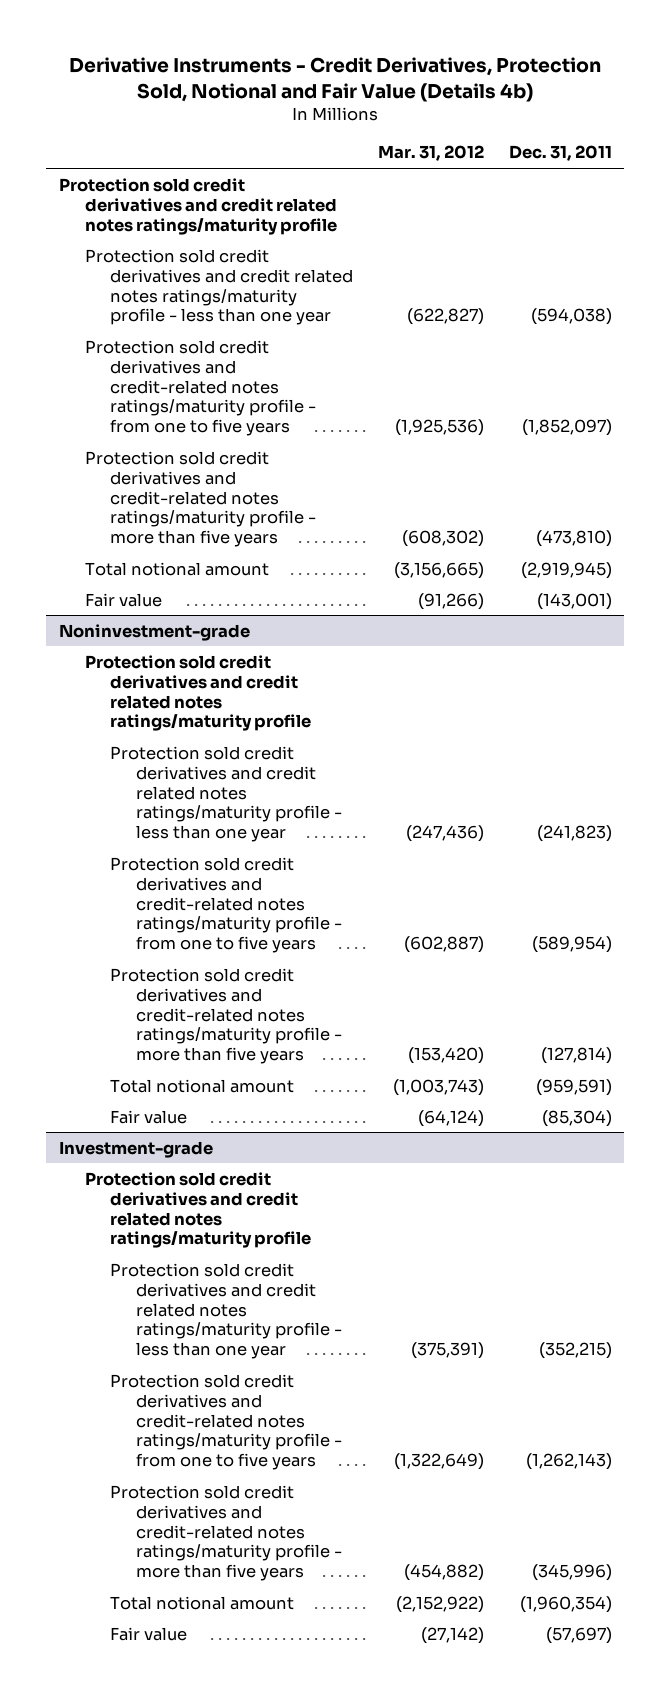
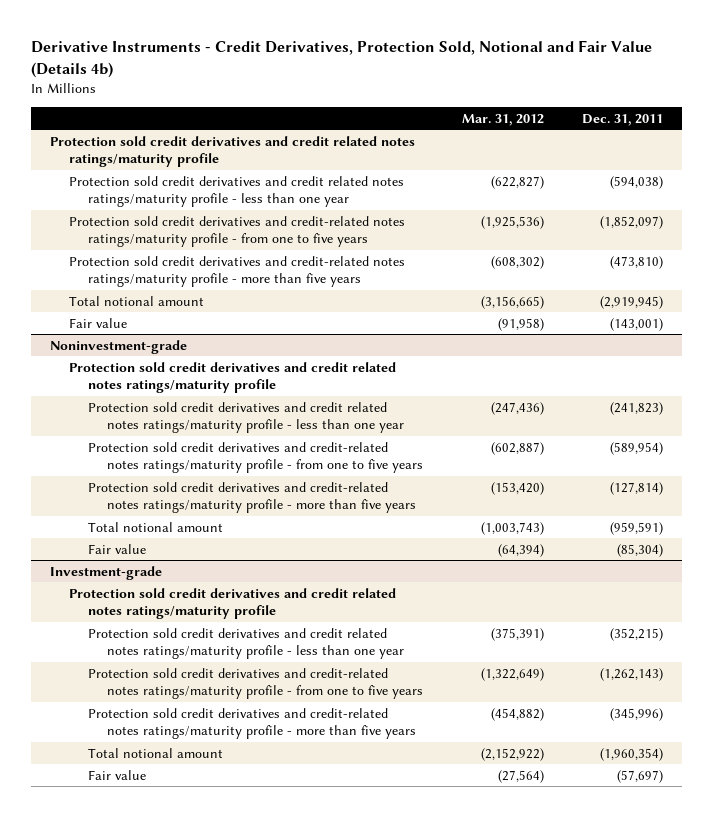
- Fair value | (91,266) | (143,001)
+ Fair value | (91,958) | (143,001)
@ Noninvestment-grade
- Fair value | (64,124) | (85,304)
+ Fair value | (64,394) | (85,304)
@ Investment-grade
- Fair value | (27,142) | (57,697)
+ Fair value | (27,564) | (57,697)

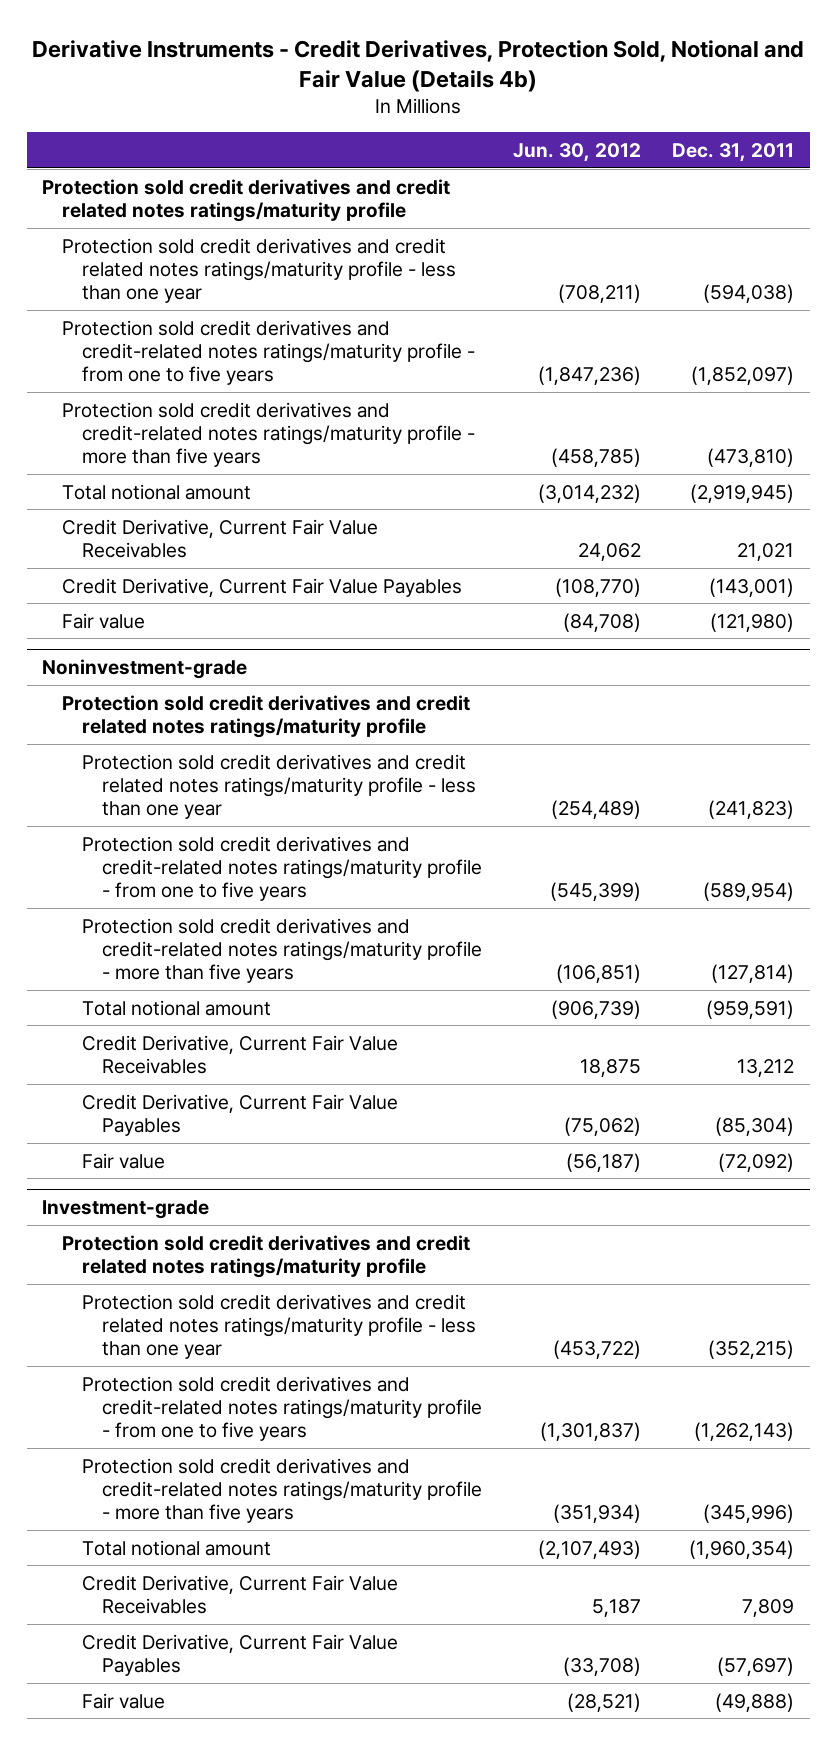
- | Mar. 31, 2012 | Dec. 31, 2011
+ | Jun. 30, 2012 | Dec. 31, 2011
- Fair value | (91,958) | (143,001)
+ Credit Derivative, Current Fair Value Receivables | 24,062 | 21,021
+ Credit Derivative, Current Fair Value Payables | (108,770) | (143,001)
+ Fair value | (84,708) | (121,980)
@ Noninvestment-grade
- Fair value | (64,394) | (85,304)
+ Credit Derivative, Current Fair Value Receivables | 18,875 | 13,212
+ Credit Derivative, Current Fair Value Payables | (75,062) | (85,304)
+ Fair value | (56,187) | (72,092)
@ Investment-grade
- Fair value | (27,564) | (57,697)
+ Credit Derivative, Current Fair Value Receivables | 5,187 | 7,809
+ Credit Derivative, Current Fair Value Payables | (33,708) | (57,697)
+ Fair value | (28,521) | (49,888)

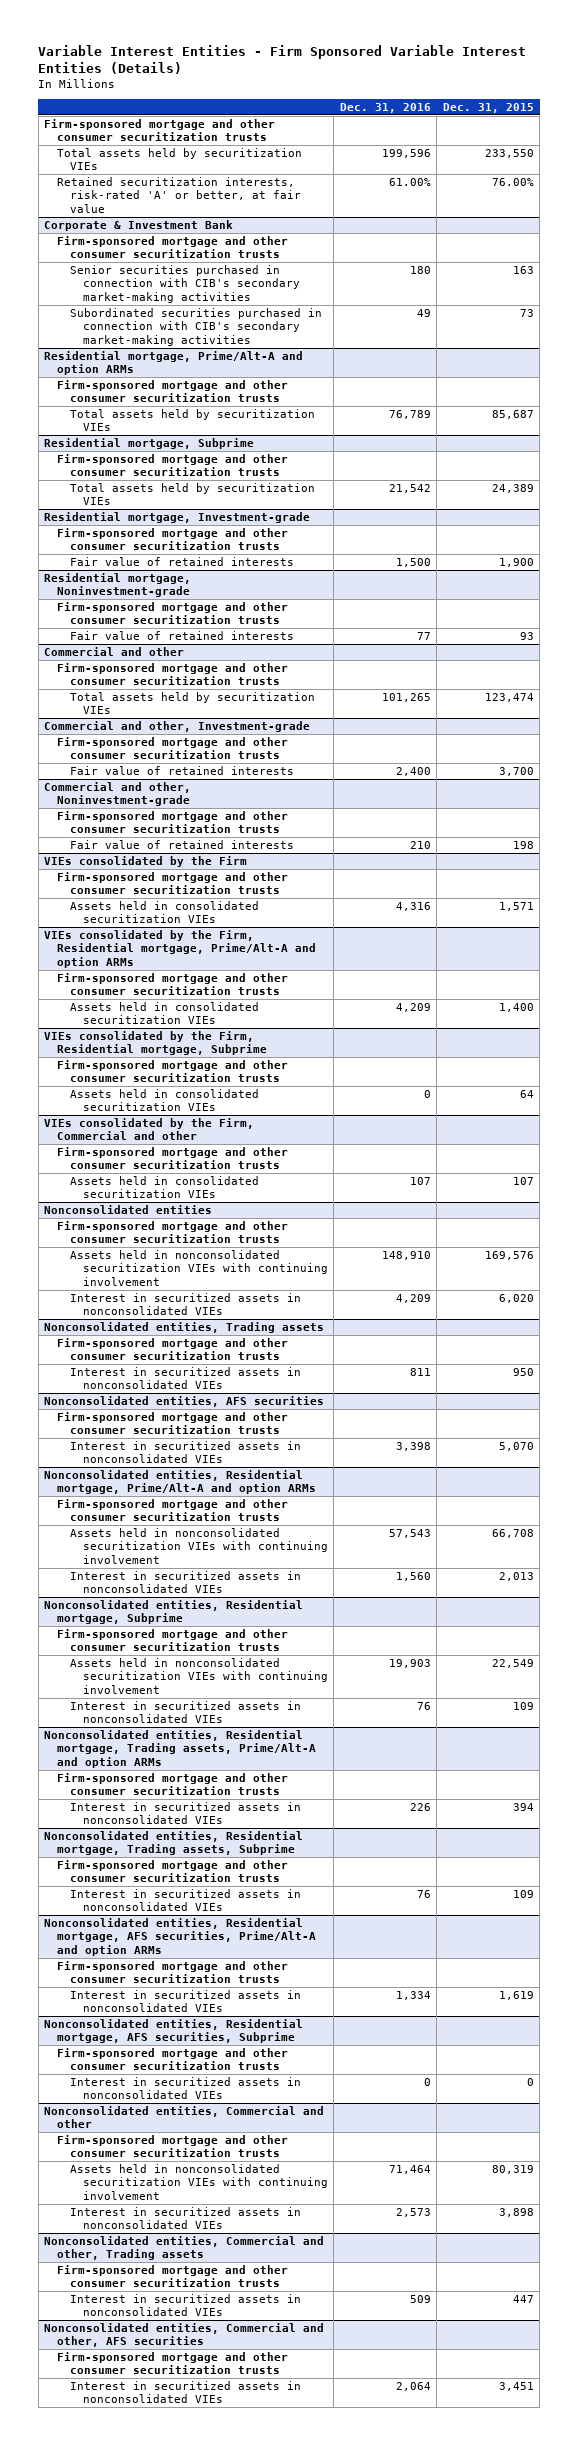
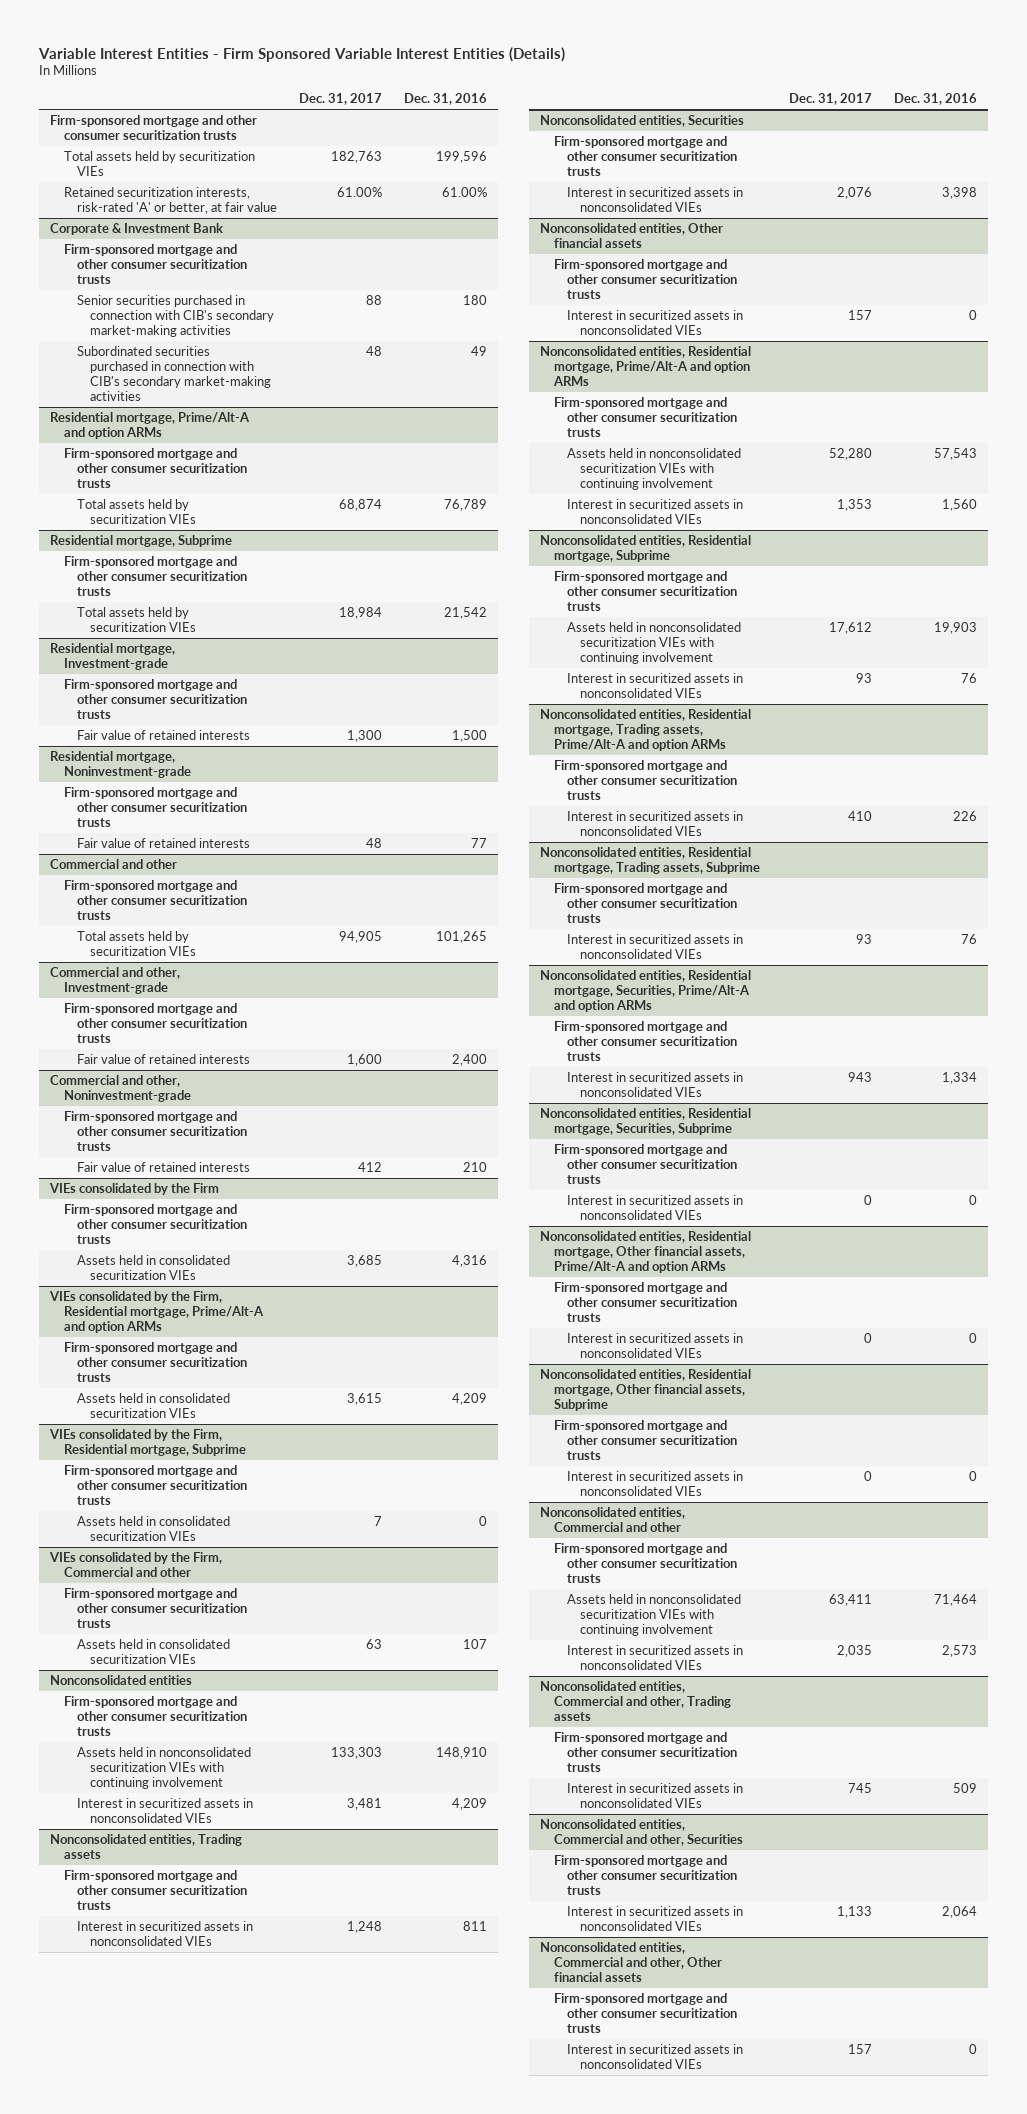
- | Dec. 31, 2016 | Dec. 31, 2015
+ | Dec. 31, 2017 | Dec. 31, 2016
- Nonconsolidated entities, AFS securities
+ Nonconsolidated entities, Securities
+ Nonconsolidated entities, Other financial assets
+ Firm-sponsored mortgage and other consumer securitization trusts
+ Interest in securitized assets in nonconsolidated VIEs | 157 | 0
- Nonconsolidated entities, Residential mortgage, AFS securities, Prime/Alt-A and option ARMs
+ Nonconsolidated entities, Residential mortgage, Securities, Prime/Alt-A and option ARMs
- Nonconsolidated entities, Residential mortgage, AFS securities, Subprime
+ Nonconsolidated entities, Residential mortgage, Securities, Subprime
+ Nonconsolidated entities, Residential mortgage, Other financial assets, Prime/Alt-A and option ARMs
+ Firm-sponsored mortgage and other consumer securitization trusts
+ Interest in securitized assets in nonconsolidated VIEs | 0 | 0
+ Nonconsolidated entities, Residential mortgage, Other financial assets, Subprime
+ Firm-sponsored mortgage and other consumer securitization trusts
+ Interest in securitized assets in nonconsolidated VIEs | 0 | 0
- Nonconsolidated entities, Commercial and other, AFS securities
+ Nonconsolidated entities, Commercial and other, Securities
+ Nonconsolidated entities, Commercial and other, Other financial assets
+ Firm-sponsored mortgage and other consumer securitization trusts
+ Interest in securitized assets in nonconsolidated VIEs | 157 | 0

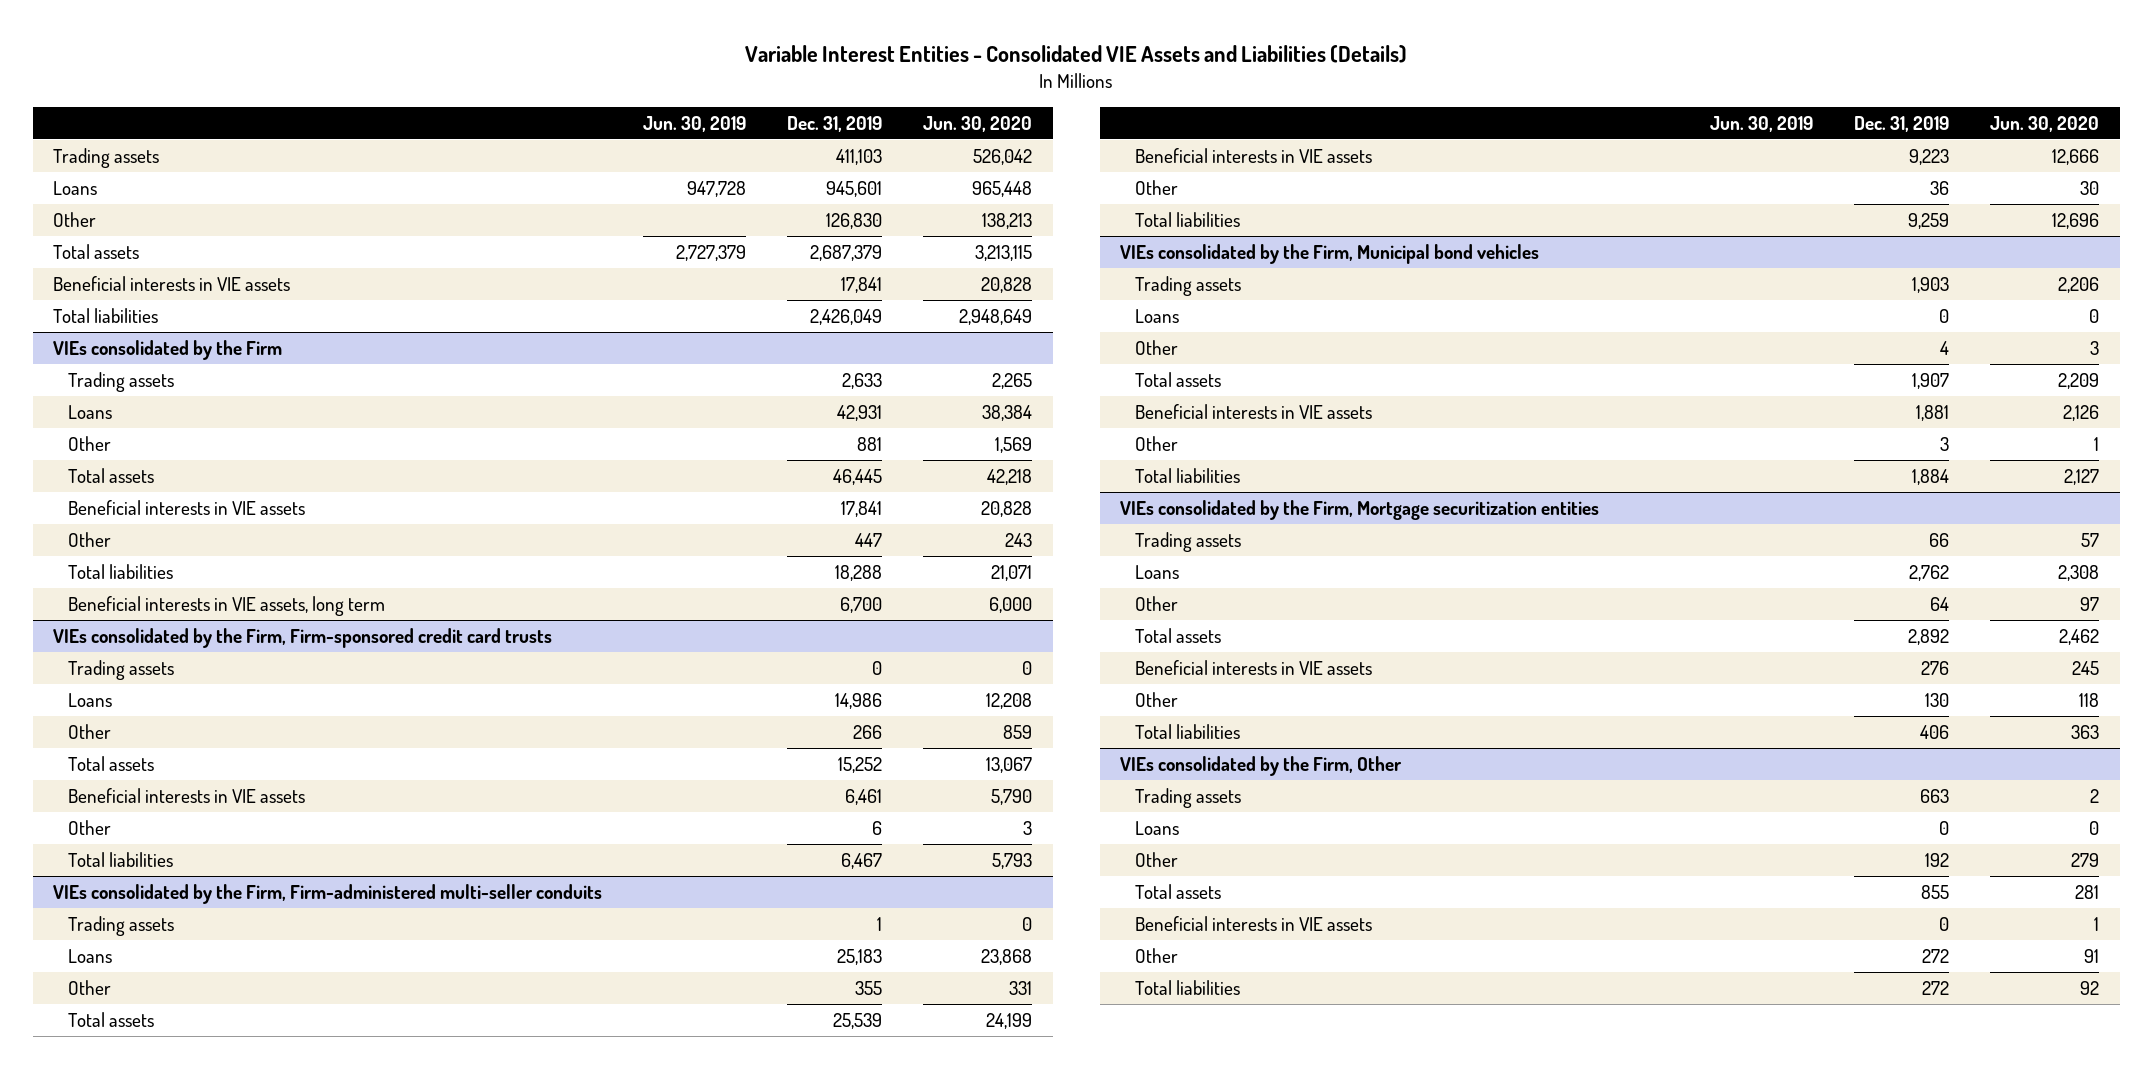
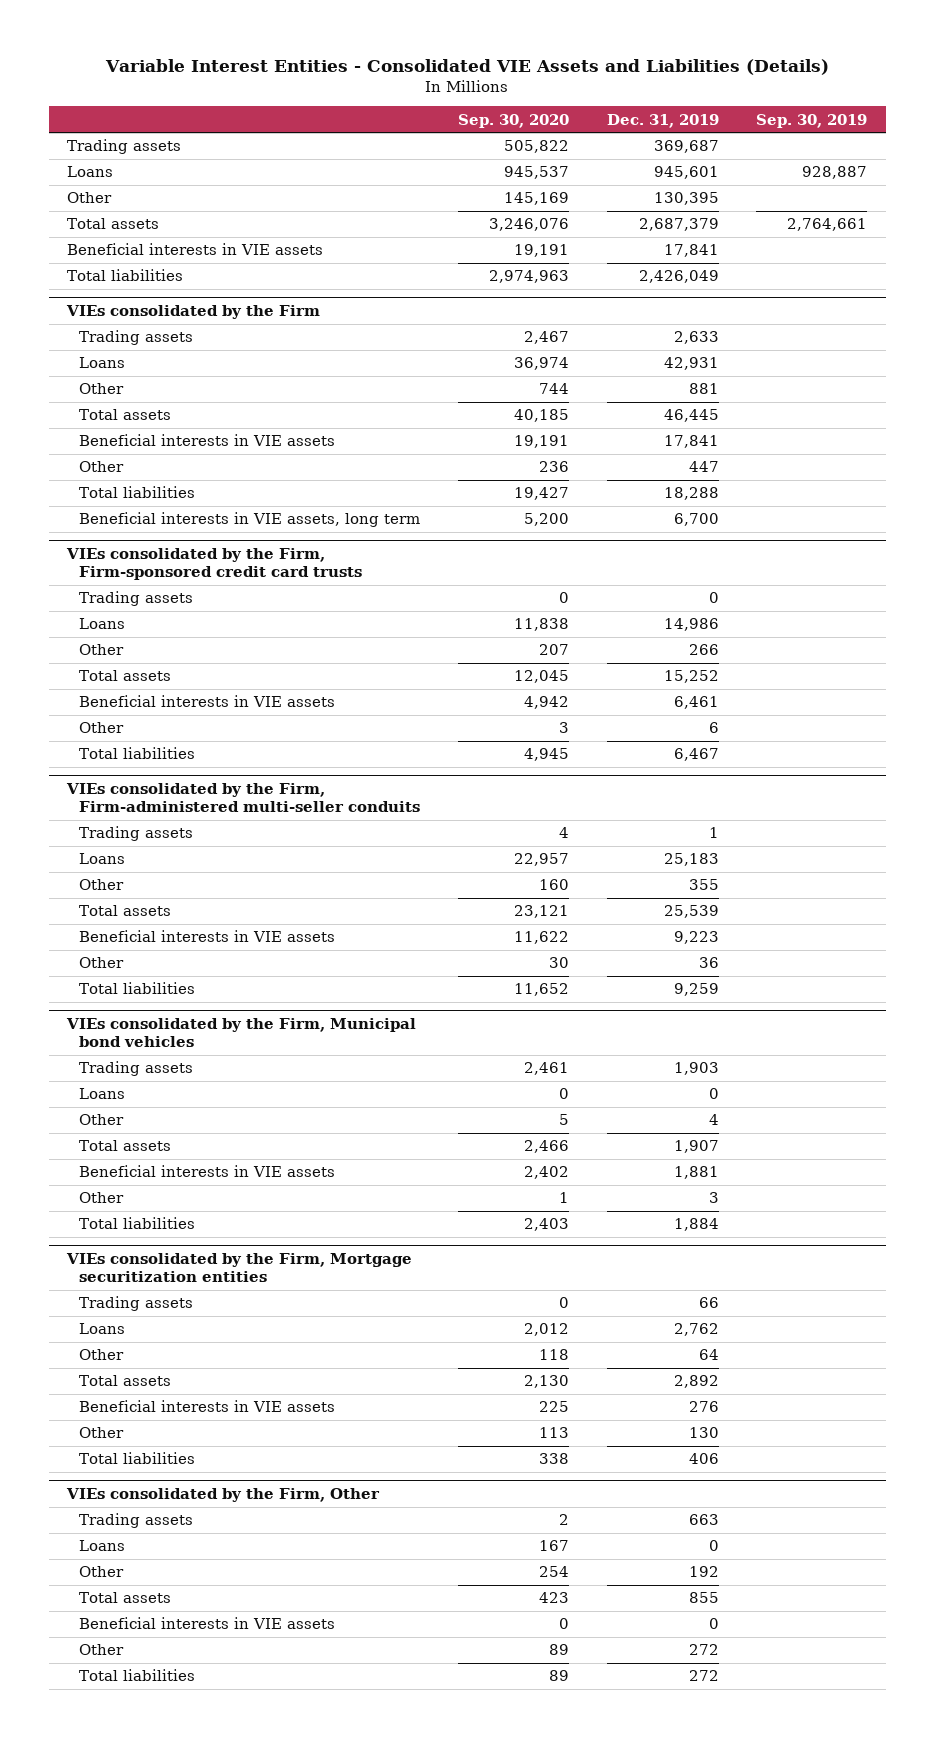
- | Jun. 30, 2019 | Dec. 31, 2019 | Jun. 30, 2020
+ | Sep. 30, 2020 | Dec. 31, 2019 | Sep. 30, 2019
- Trading assets | | 411,103 | 526,042
+ Trading assets | 505,822 | 369,687 |
- Other | | 126,830 | 138,213
+ Other | 145,169 | 130,395 |

